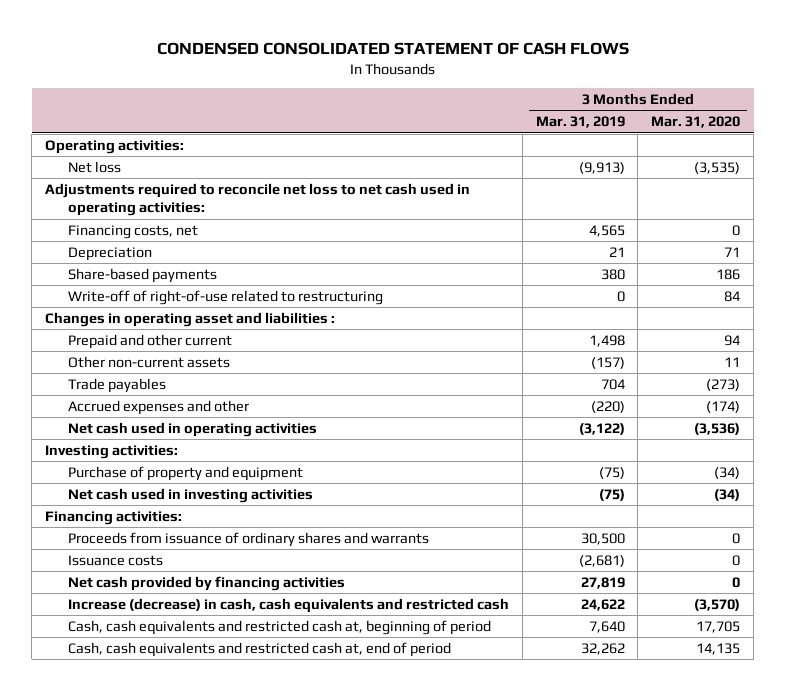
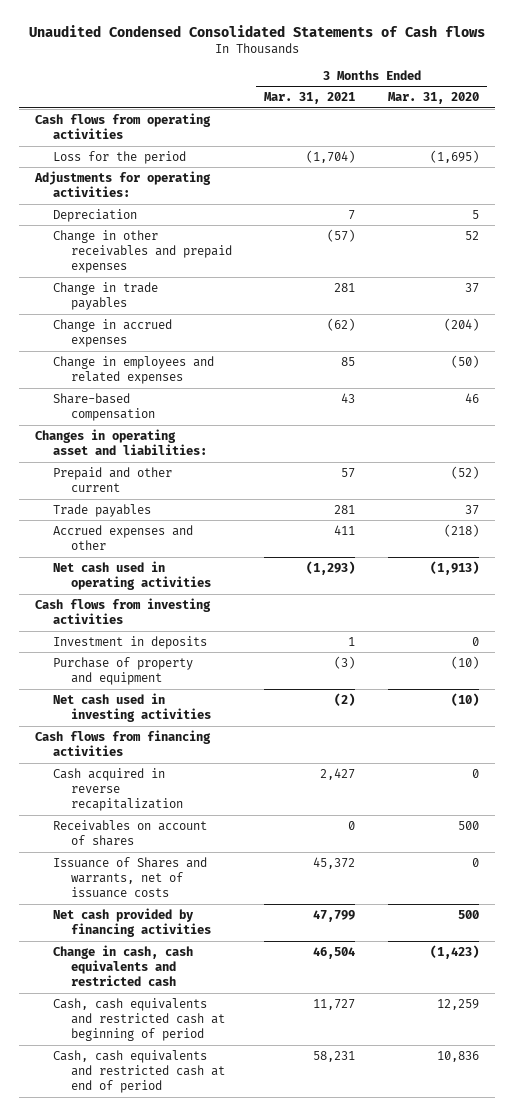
- CONDENSED CONSOLIDATED STATEMENT OF CASH FLOWS
+ Unaudited Condensed Consolidated Statements of Cash flows
- | 3 Months Ended Mar. 31, 2019 | 3 Months Ended Mar. 31, 2020
+ | 3 Months Ended Mar. 31, 2021 | 3 Months Ended Mar. 31, 2020
- Operating activities:
- Net loss | (9,913) | (3,535)
- Adjustments required to reconcile net loss to net cash used in operating activities:
- Financing costs, net | 4,565 | 0
- Depreciation | 21 | 71
- Share-based payments | 380 | 186
- Write-off of right-of-use related to restructuring | 0 | 84
- Changes in operating asset and liabilities :
- Prepaid and other current | 1,498 | 94
- Other non-current assets | (157) | 11
- Trade payables | 704 | (273)
- Accrued expenses and other | (220) | (174)
- Net cash used in operating activities | (3,122) | (3,536)
- Investing activities:
- Purchase of property and equipment | (75) | (34)
- Net cash used in investing activities | (75) | (34)
- Financing activities:
- Proceeds from issuance of ordinary shares and warrants | 30,500 | 0
- Issuance costs | (2,681) | 0
- Net cash provided by financing activities | 27,819 | 0
- Increase (decrease) in cash, cash equivalents and restricted cash | 24,622 | (3,570)
- Cash, cash equivalents and restricted cash at, beginning of period | 7,640 | 17,705
- Cash, cash equivalents and restricted cash at, end of period | 32,262 | 14,135
+ Cash flows from operating activities
+ Loss for the period | (1,704) | (1,695)
+ Adjustments for operating activities:
+ Depreciation | 7 | 5
+ Change in other receivables and prepaid expenses | (57) | 52
+ Change in trade payables | 281 | 37
+ Change in accrued expenses | (62) | (204)
+ Change in employees and related expenses | 85 | (50)
+ Share-based compensation | 43 | 46
+ Changes in operating asset and liabilities:
+ Prepaid and other current | 57 | (52)
+ Trade payables | 281 | 37
+ Accrued expenses and other | 411 | (218)
+ Net cash used in operating activities | (1,293) | (1,913)
+ Cash flows from investing activities
+ Investment in deposits | 1 | 0
+ Purchase of property and equipment | (3) | (10)
+ Net cash used in investing activities | (2) | (10)
+ Cash flows from financing activities
+ Cash acquired in reverse recapitalization | 2,427 | 0
+ Receivables on account of shares | 0 | 500
+ Issuance of Shares and warrants, net of issuance costs | 45,372 | 0
+ Net cash provided by financing activities | 47,799 | 500
+ Change in cash, cash equivalents and restricted cash | 46,504 | (1,423)
+ Cash, cash equivalents and restricted cash at beginning of period | 11,727 | 12,259
+ Cash, cash equivalents and restricted cash at end of period | 58,231 | 10,836

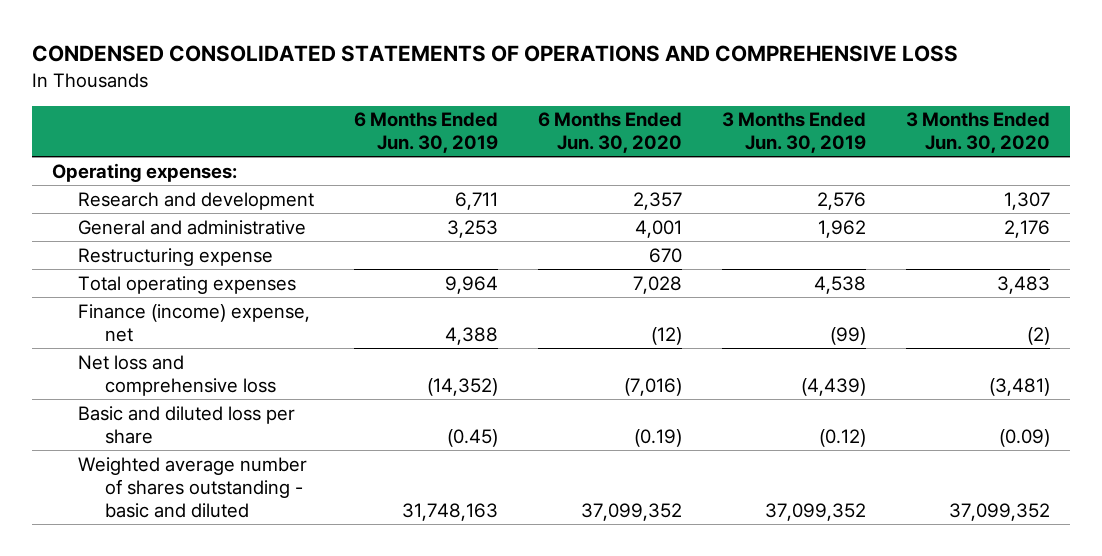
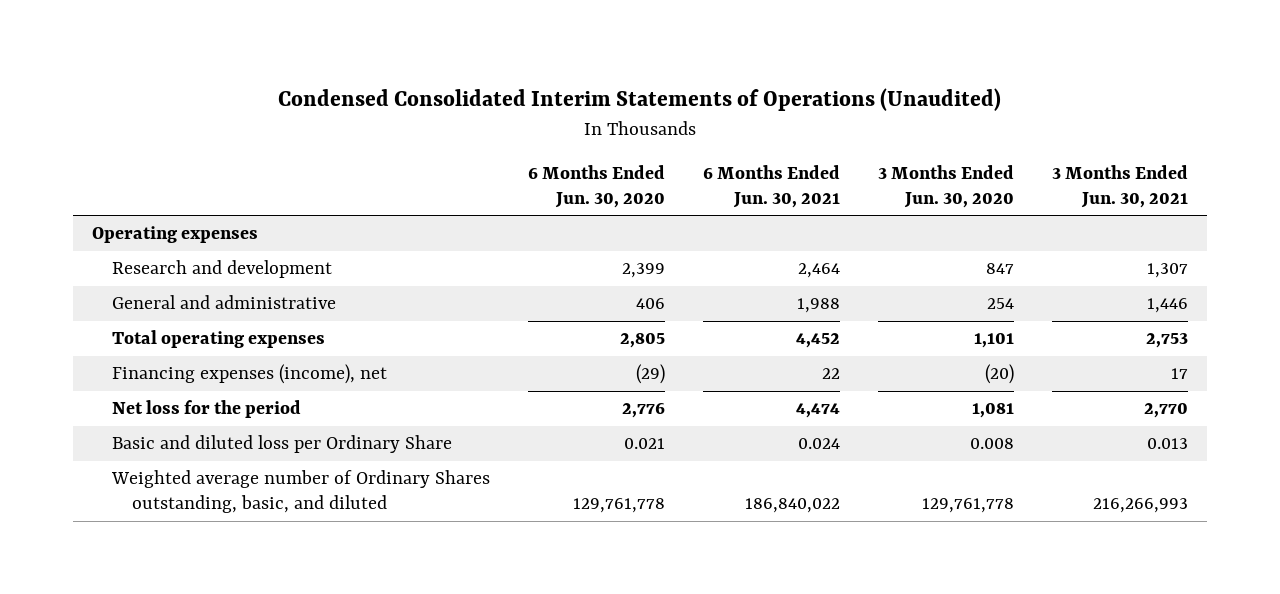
- CONDENSED CONSOLIDATED STATEMENTS OF OPERATIONS AND COMPREHENSIVE LOSS
+ Condensed Consolidated Interim Statements of Operations (Unaudited)
- | 6 Months Ended Jun. 30, 2019 | 6 Months Ended Jun. 30, 2020 | 3 Months Ended Jun. 30, 2019 | 3 Months Ended Jun. 30, 2020
+ | 6 Months Ended Jun. 30, 2020 | 6 Months Ended Jun. 30, 2021 | 3 Months Ended Jun. 30, 2020 | 3 Months Ended Jun. 30, 2021
- Operating expenses:
- Research and development | 6,711 | 2,357 | 2,576 | 1,307
- General and administrative | 3,253 | 4,001 | 1,962 | 2,176
- Restructuring expense | | 670 | |
- Total operating expenses | 9,964 | 7,028 | 4,538 | 3,483
- Finance (income) expense, net | 4,388 | (12) | (99) | (2)
- Net loss and comprehensive loss | (14,352) | (7,016) | (4,439) | (3,481)
- Basic and diluted loss per share | (0.45) | (0.19) | (0.12) | (0.09)
- Weighted average number of shares outstanding - basic and diluted | 31,748,163 | 37,099,352 | 37,099,352 | 37,099,352
+ Operating expenses
+ Research and development | 2,399 | 2,464 | 847 | 1,307
+ General and administrative | 406 | 1,988 | 254 | 1,446
+ Total operating expenses | 2,805 | 4,452 | 1,101 | 2,753
+ Financing expenses (income), net | (29) | 22 | (20) | 17
+ Net loss for the period | 2,776 | 4,474 | 1,081 | 2,770
+ Basic and diluted loss per Ordinary Share | 0.021 | 0.024 | 0.008 | 0.013
+ Weighted average number of Ordinary Shares outstanding, basic, and diluted | 129,761,778 | 186,840,022 | 129,761,778 | 216,266,993

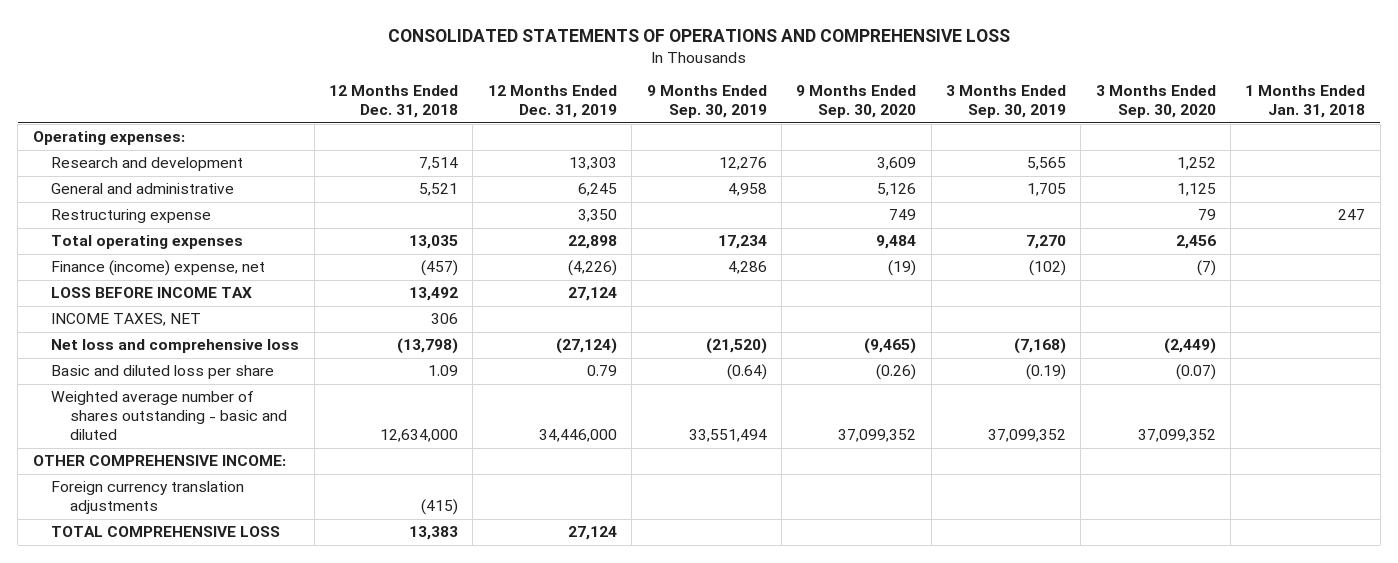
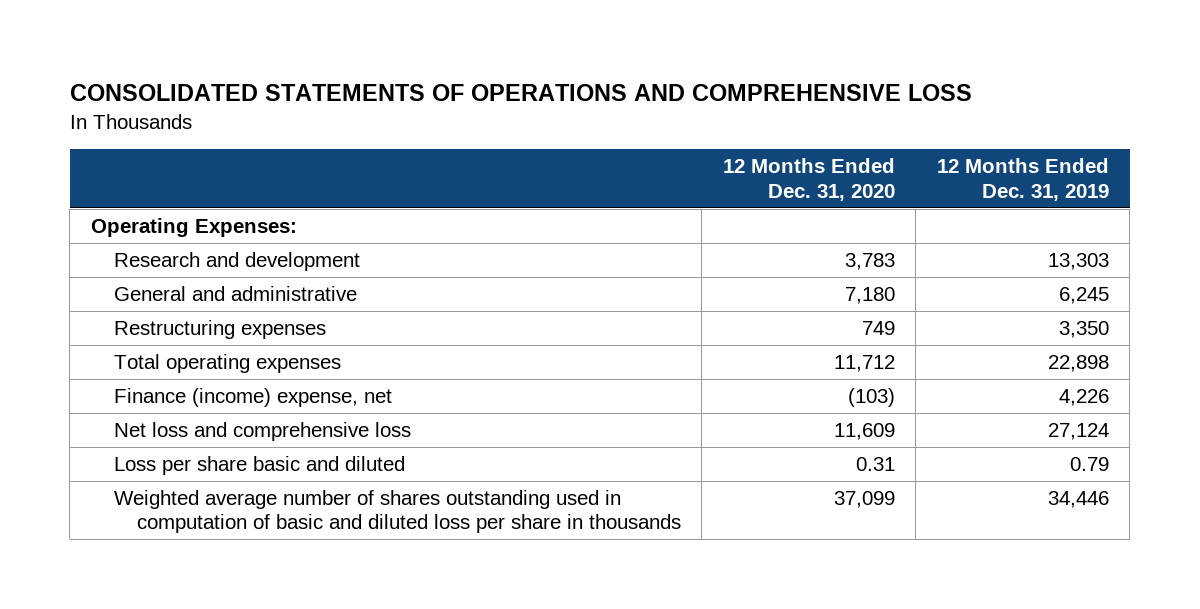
- | 12 Months Ended Dec. 31, 2018 | 12 Months Ended Dec. 31, 2019 | 9 Months Ended Sep. 30, 2019 | 9 Months Ended Sep. 30, 2020 | 3 Months Ended Sep. 30, 2019 | 3 Months Ended Sep. 30, 2020 | 1 Months Ended Jan. 31, 2018
+ | 12 Months Ended Dec. 31, 2020 | 12 Months Ended Dec. 31, 2019
- Operating expenses:
+ Operating Expenses:
- Restructuring expense | | 3,350 | | 749 | | 79 | 247
+ Restructuring expenses | 749 | 3,350
- Finance (income) expense, net | (457) | (4,226) | 4,286 | (19) | (102) | (7) |
- LOSS BEFORE INCOME TAX | 13,492 | 27,124 | | | | |
- INCOME TAXES, NET | 306 | | | | | |
- Net loss and comprehensive loss | (13,798) | (27,124) | (21,520) | (9,465) | (7,168) | (2,449) |
- Basic and diluted loss per share | 1.09 | 0.79 | (0.64) | (0.26) | (0.19) | (0.07) |
- Weighted average number of shares outstanding - basic and diluted | 12,634,000 | 34,446,000 | 33,551,494 | 37,099,352 | 37,099,352 | 37,099,352 |
- OTHER COMPREHENSIVE INCOME:
- Foreign currency translation adjustments | (415) | | | | | |
- TOTAL COMPREHENSIVE LOSS | 13,383 | 27,124 | | | | |
+ Finance (income) expense, net | (103) | 4,226
+ Net loss and comprehensive loss | 11,609 | 27,124
+ Loss per share basic and diluted | 0.31 | 0.79
+ Weighted average number of shares outstanding used in computation of basic and diluted loss per share in thousands | 37,099 | 34,446

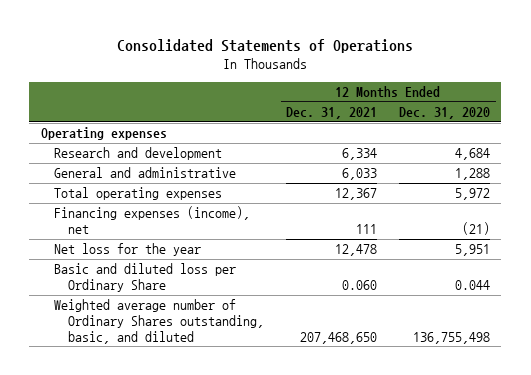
- CONSOLIDATED STATEMENTS OF OPERATIONS AND COMPREHENSIVE LOSS
+ Consolidated Statements of Operations
- | 12 Months Ended Dec. 31, 2020 | 12 Months Ended Dec. 31, 2019
+ | 12 Months Ended Dec. 31, 2021 | 12 Months Ended Dec. 31, 2020
- Operating Expenses:
- Research and development | 3,783 | 13,303
- General and administrative | 7,180 | 6,245
- Restructuring expenses | 749 | 3,350
- Total operating expenses | 11,712 | 22,898
- Finance (income) expense, net | (103) | 4,226
- Net loss and comprehensive loss | 11,609 | 27,124
- Loss per share basic and diluted | 0.31 | 0.79
- Weighted average number of shares outstanding used in computation of basic and diluted loss per share in thousands | 37,099 | 34,446
+ Operating expenses
+ Research and development | 6,334 | 4,684
+ General and administrative | 6,033 | 1,288
+ Total operating expenses | 12,367 | 5,972
+ Financing expenses (income), net | 111 | (21)
+ Net loss for the year | 12,478 | 5,951
+ Basic and diluted loss per Ordinary Share | 0.060 | 0.044
+ Weighted average number of Ordinary Shares outstanding, basic, and diluted | 207,468,650 | 136,755,498

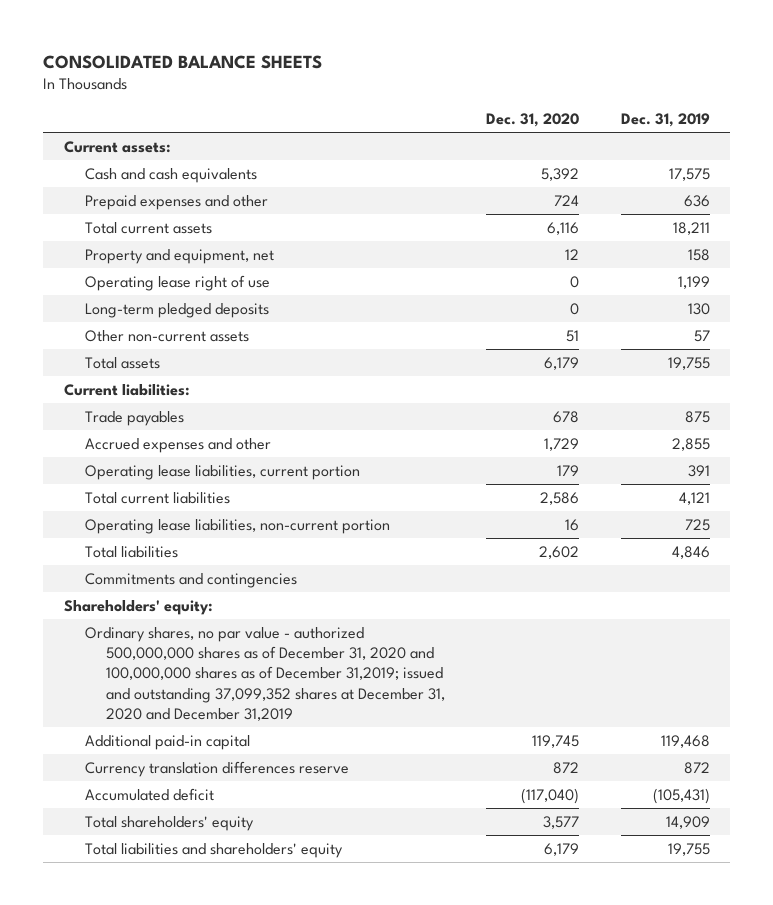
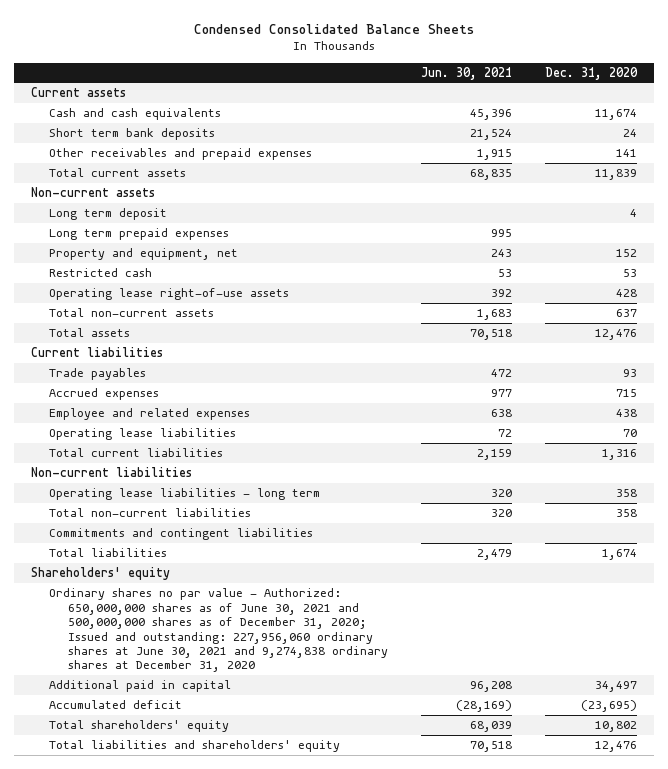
- CONSOLIDATED BALANCE SHEETS
+ Condensed Consolidated Balance Sheets
- | Dec. 31, 2020 | Dec. 31, 2019
+ | Jun. 30, 2021 | Dec. 31, 2020
- Current assets:
- Cash and cash equivalents | 5,392 | 17,575
- Prepaid expenses and other | 724 | 636
- Total current assets | 6,116 | 18,211
- Property and equipment, net | 12 | 158
- Operating lease right of use | 0 | 1,199
- Long-term pledged deposits | 0 | 130
- Other non-current assets | 51 | 57
- Total assets | 6,179 | 19,755
- Current liabilities:
- Trade payables | 678 | 875
- Accrued expenses and other | 1,729 | 2,855
- Operating lease liabilities, current portion | 179 | 391
- Total current liabilities | 2,586 | 4,121
- Operating lease liabilities, non-current portion | 16 | 725
- Total liabilities | 2,602 | 4,846
- Commitments and contingencies
- Shareholders' equity:
- Ordinary shares, no par value - authorized 500,000,000 shares as of December 31, 2020 and 100,000,000 shares as of December 31,2019; issued and outstanding 37,099,352 shares at December 31, 2020 and December 31,2019
- Additional paid-in capital | 119,745 | 119,468
- Currency translation differences reserve | 872 | 872
- Accumulated deficit | (117,040) | (105,431)
- Total shareholders' equity | 3,577 | 14,909
- Total liabilities and shareholders' equity | 6,179 | 19,755
+ Current assets
+ Cash and cash equivalents | 45,396 | 11,674
+ Short term bank deposits | 21,524 | 24
+ Other receivables and prepaid expenses | 1,915 | 141
+ Total current assets | 68,835 | 11,839
+ Non-current assets
+ Long term deposit | | 4
+ Long term prepaid expenses | 995 |
+ Property and equipment, net | 243 | 152
+ Restricted cash | 53 | 53
+ Operating lease right-of-use assets | 392 | 428
+ Total non-current assets | 1,683 | 637
+ Total assets | 70,518 | 12,476
+ Current liabilities
+ Trade payables | 472 | 93
+ Accrued expenses | 977 | 715
+ Employee and related expenses | 638 | 438
+ Operating lease liabilities | 72 | 70
+ Total current liabilities | 2,159 | 1,316
+ Non-current liabilities
+ Operating lease liabilities - long term | 320 | 358
+ Total non-current liabilities | 320 | 358
+ Commitments and contingent liabilities
+ Total liabilities | 2,479 | 1,674
+ Shareholders' equity
+ Ordinary shares no par value - Authorized: 650,000,000 shares as of June 30, 2021 and 500,000,000 shares as of December 31, 2020; Issued and outstanding: 227,956,060 ordinary shares at June 30, 2021 and 9,274,838 ordinary shares at December 31, 2020
+ Additional paid in capital | 96,208 | 34,497
+ Accumulated deficit | (28,169) | (23,695)
+ Total shareholders' equity | 68,039 | 10,802
+ Total liabilities and shareholders' equity | 70,518 | 12,476

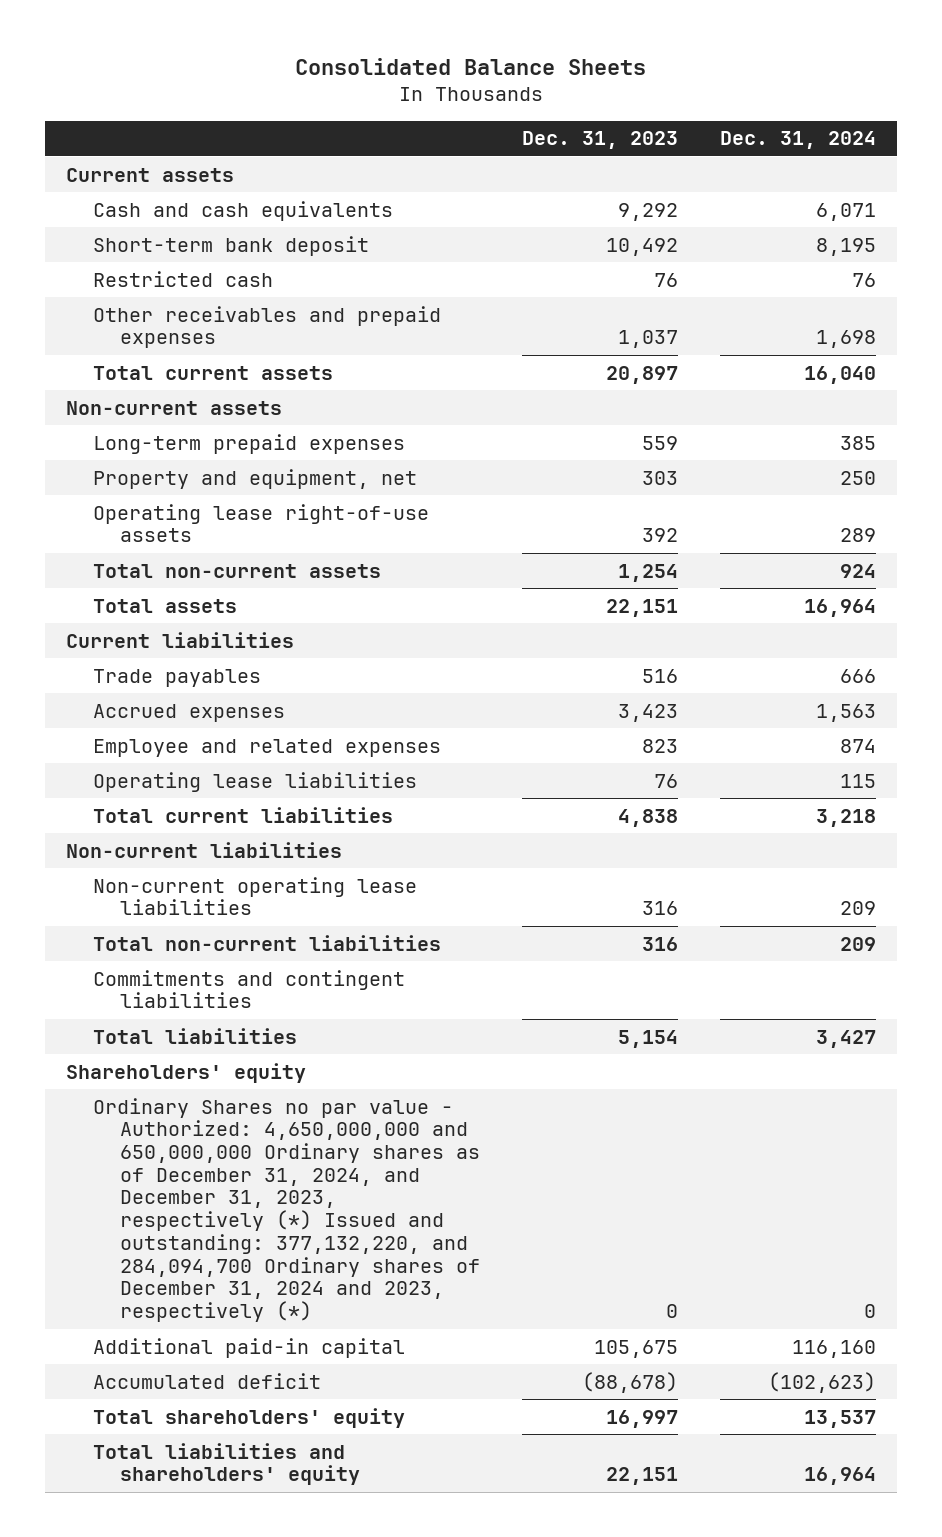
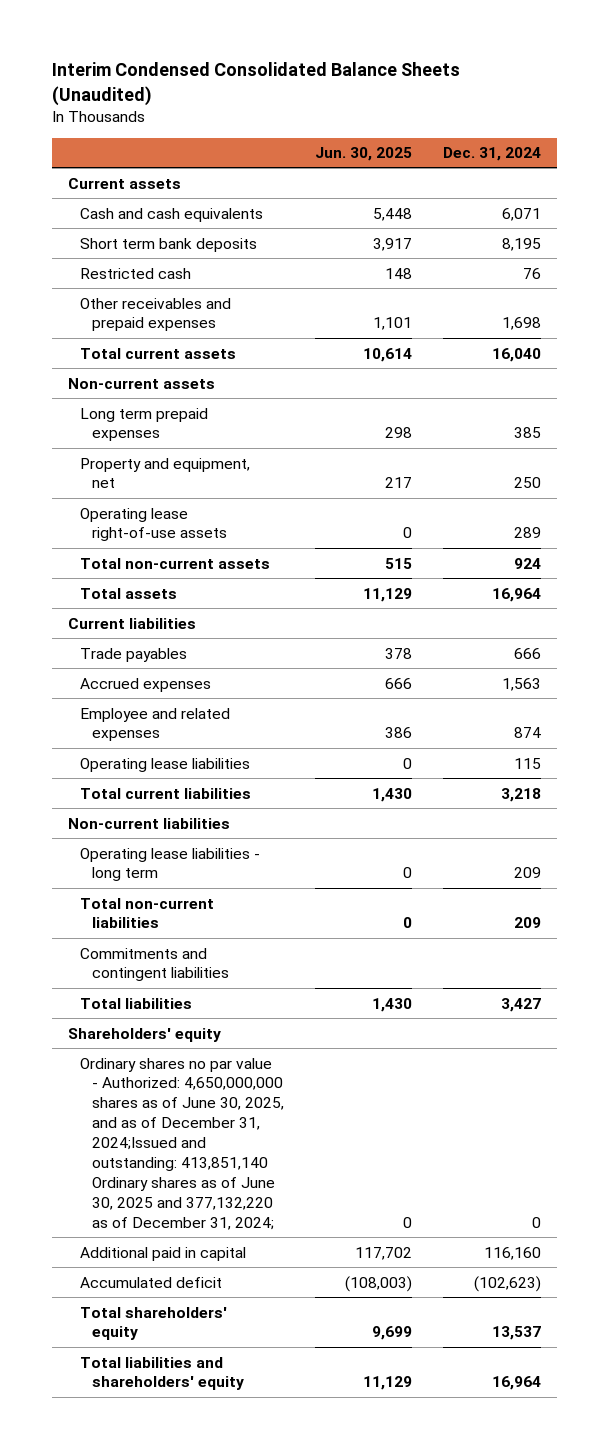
- Consolidated Balance Sheets
+ Interim Condensed Consolidated Balance Sheets (Unaudited)
- | Dec. 31, 2023 | Dec. 31, 2024
+ | Jun. 30, 2025 | Dec. 31, 2024
- Short-term bank deposit | 10,492 | 8,195
+ Short term bank deposits | 3,917 | 8,195
- Long-term prepaid expenses | 559 | 385
+ Long term prepaid expenses | 298 | 385
- Non-current operating lease liabilities | 316 | 209
+ Operating lease liabilities - long term | 0 | 209
- Ordinary Shares no par value - Authorized: 4,650,000,000 and 650,000,000 Ordinary shares as of December 31, 2024, and December 31, 2023, respectively (*) Issued and outstanding: 377,132,220, and 284,094,700 Ordinary shares of December 31, 2024 and 2023, respectively (*) | 0 | 0
- Additional paid-in capital | 105,675 | 116,160
+ Ordinary shares no par value - Authorized: 4,650,000,000 shares as of June 30, 2025, and as of December 31, 2024;Issued and outstanding: 413,851,140 Ordinary shares as of June 30, 2025 and 377,132,220 as of December 31, 2024; | 0 | 0
+ Additional paid in capital | 117,702 | 116,160

